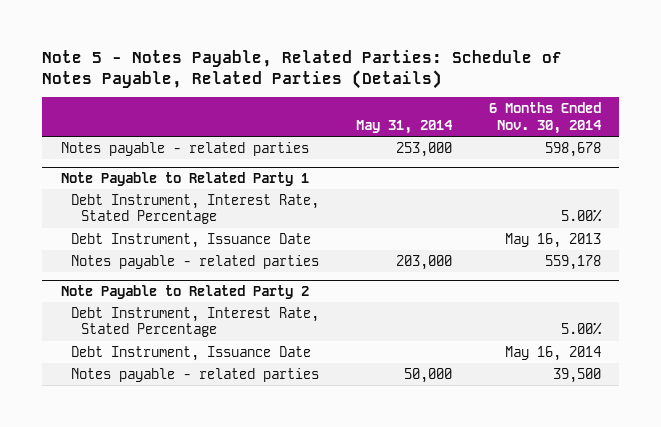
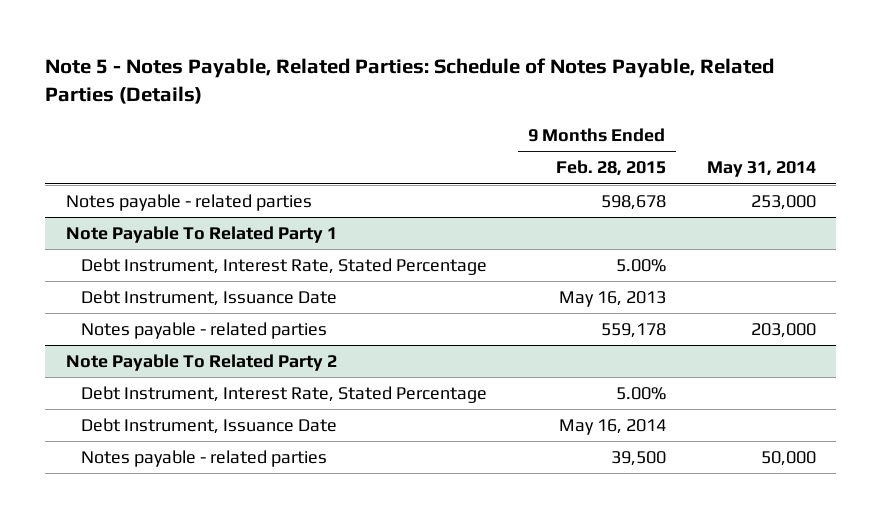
- | May 31, 2014 | 6 Months Ended Nov. 30, 2014
+ | 9 Months Ended Feb. 28, 2015 | May 31, 2014
- Note Payable to Related Party 1
+ Note Payable To Related Party 1
- Note Payable to Related Party 2
+ Note Payable To Related Party 2

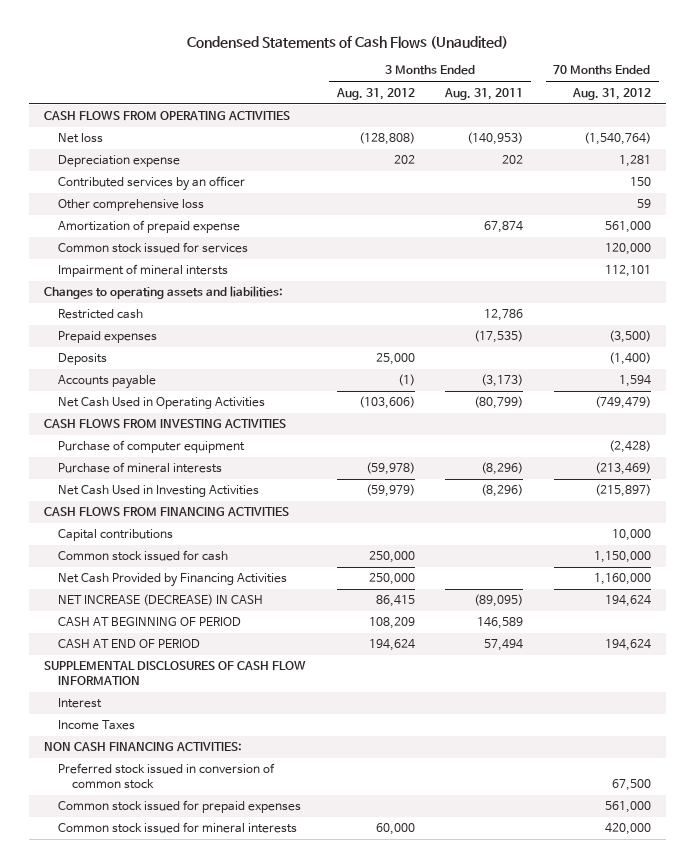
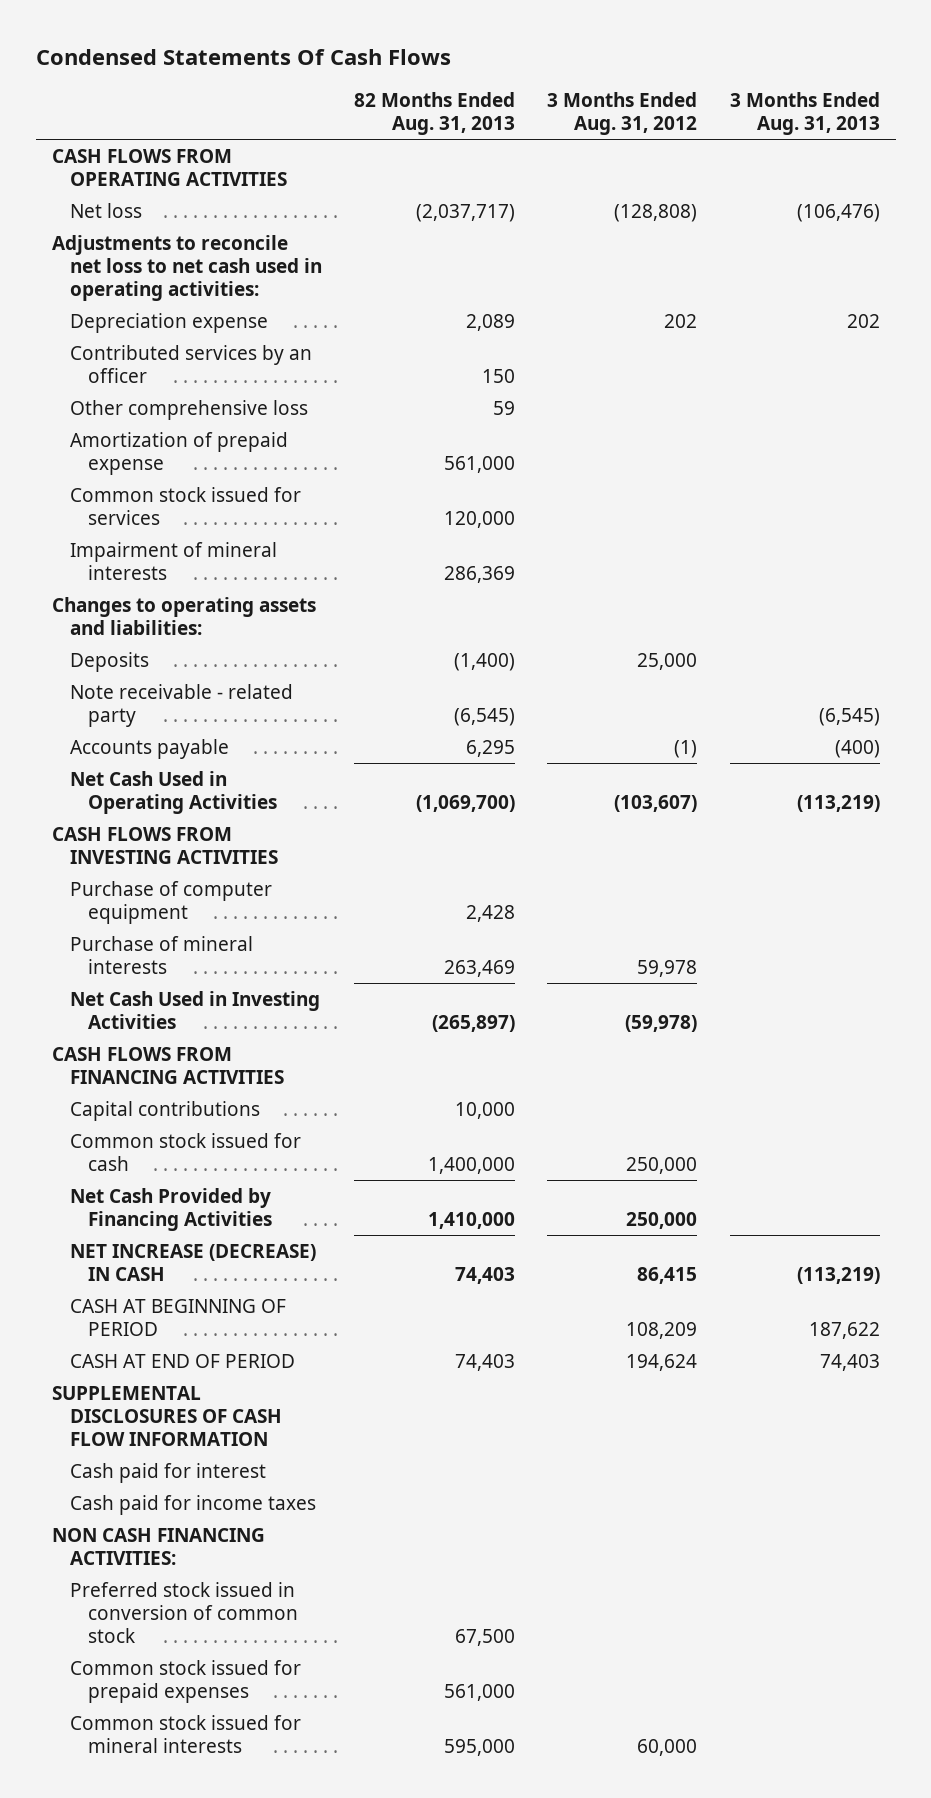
- Condensed Statements of Cash Flows (Unaudited)
+ Condensed Statements Of Cash Flows
- | 3 Months Ended Aug. 31, 2012 | 3 Months Ended Aug. 31, 2011 | 70 Months Ended Aug. 31, 2012
+ | 82 Months Ended Aug. 31, 2013 | 3 Months Ended Aug. 31, 2012 | 3 Months Ended Aug. 31, 2013
+ Adjustments to reconcile net loss to net cash used in operating activities:
- Impairment of mineral intersts | | | 112,101
+ Impairment of mineral interests | 286,369 | |
- Restricted cash | | 12,786 |
- Prepaid expenses | | (17,535) | (3,500)
+ Note receivable - related party | (6,545) | | (6,545)
- Net Cash Used in Operating Activities | (103,606) | (80,799) | (749,479)
+ Net Cash Used in Operating Activities | (1,069,700) | (103,607) | (113,219)
- Purchase of mineral interests | (59,978) | (8,296) | (213,469)
- Net Cash Used in Investing Activities | (59,979) | (8,296) | (215,897)
+ Purchase of mineral interests | 263,469 | 59,978 |
+ Net Cash Used in Investing Activities | (265,897) | (59,978) |
- Interest
- Income Taxes
+ Cash paid for interest
+ Cash paid for income taxes

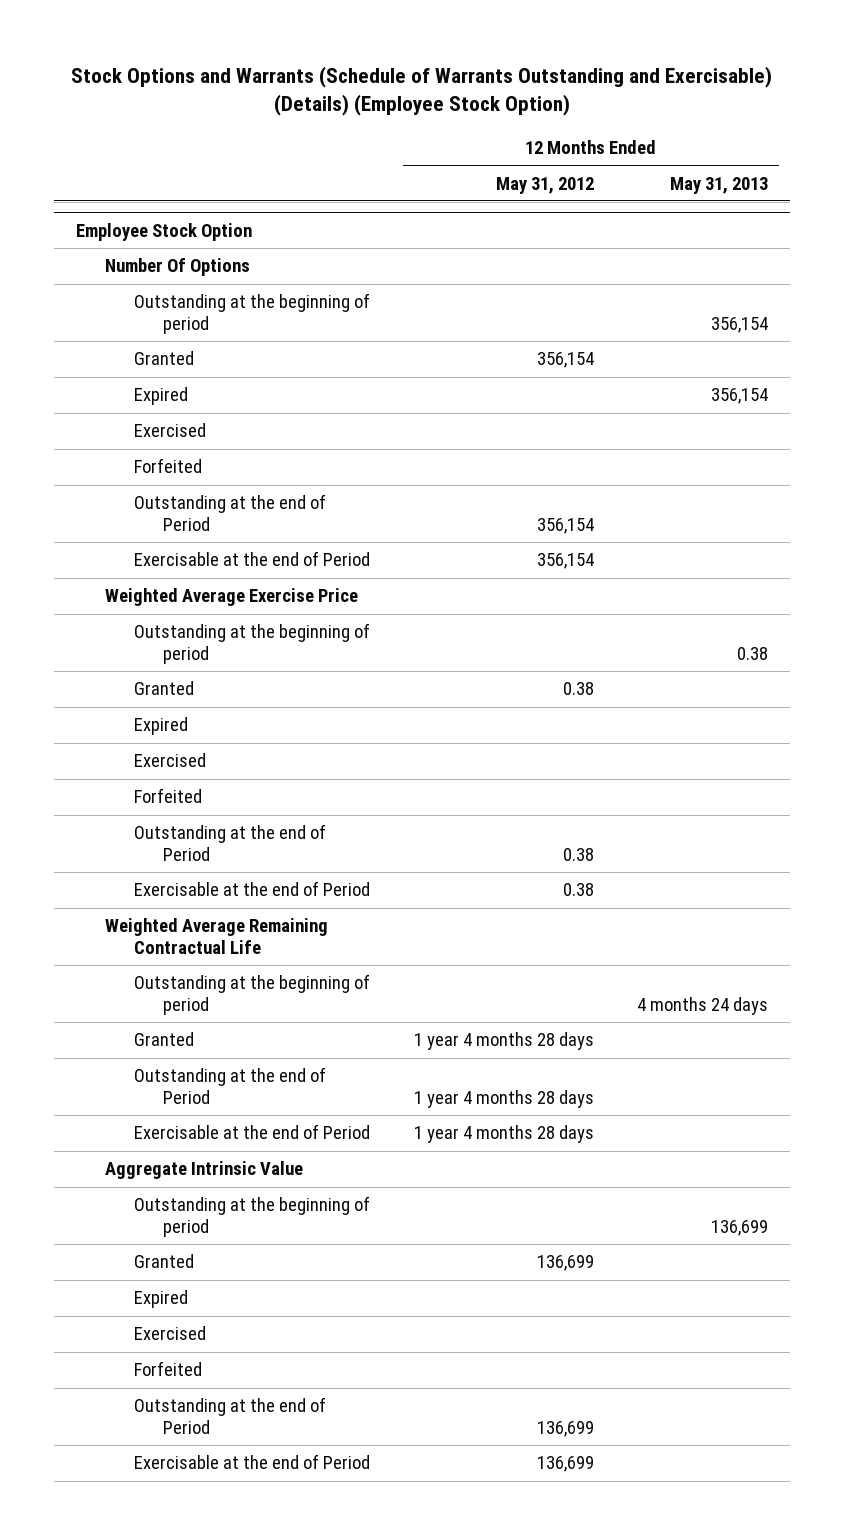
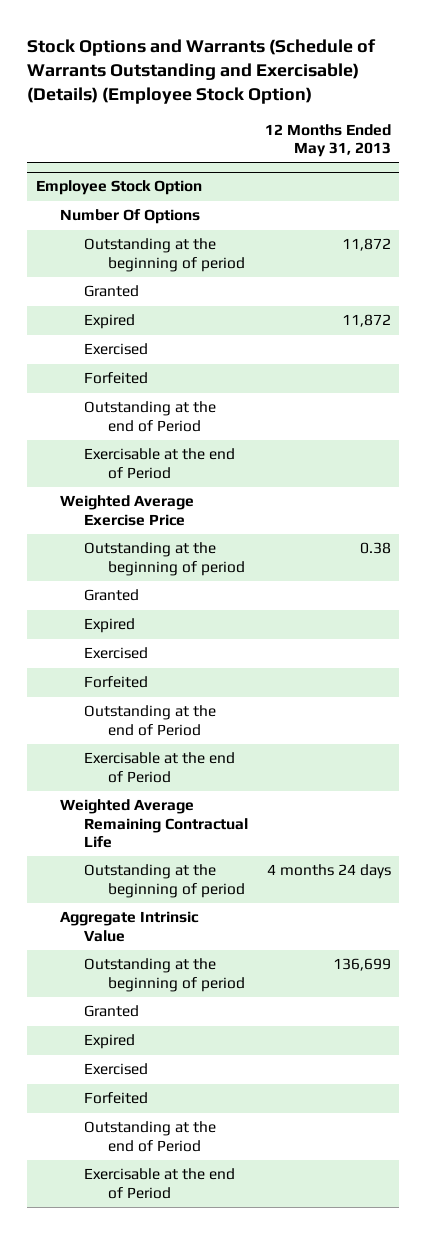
- | 12 Months Ended May 31, 2012 | 12 Months Ended May 31, 2013
+ | 12 Months Ended May 31, 2013
@ Employee Stock Option
- Outstanding at the beginning of period | | 356,154
+ Outstanding at the beginning of period | 11,872
- Expired | | 356,154
+ Expired | 11,872
- Granted | 1 year 4 months 28 days |
- Outstanding at the end of Period | 1 year 4 months 28 days |
- Exercisable at the end of Period | 1 year 4 months 28 days |

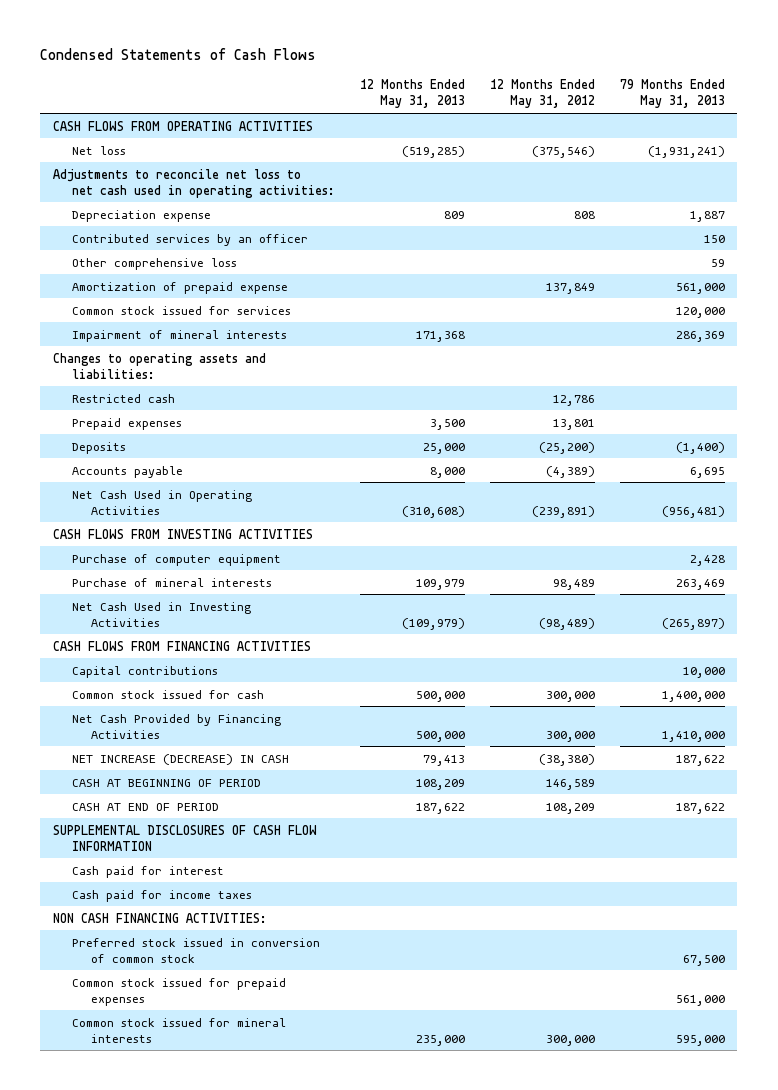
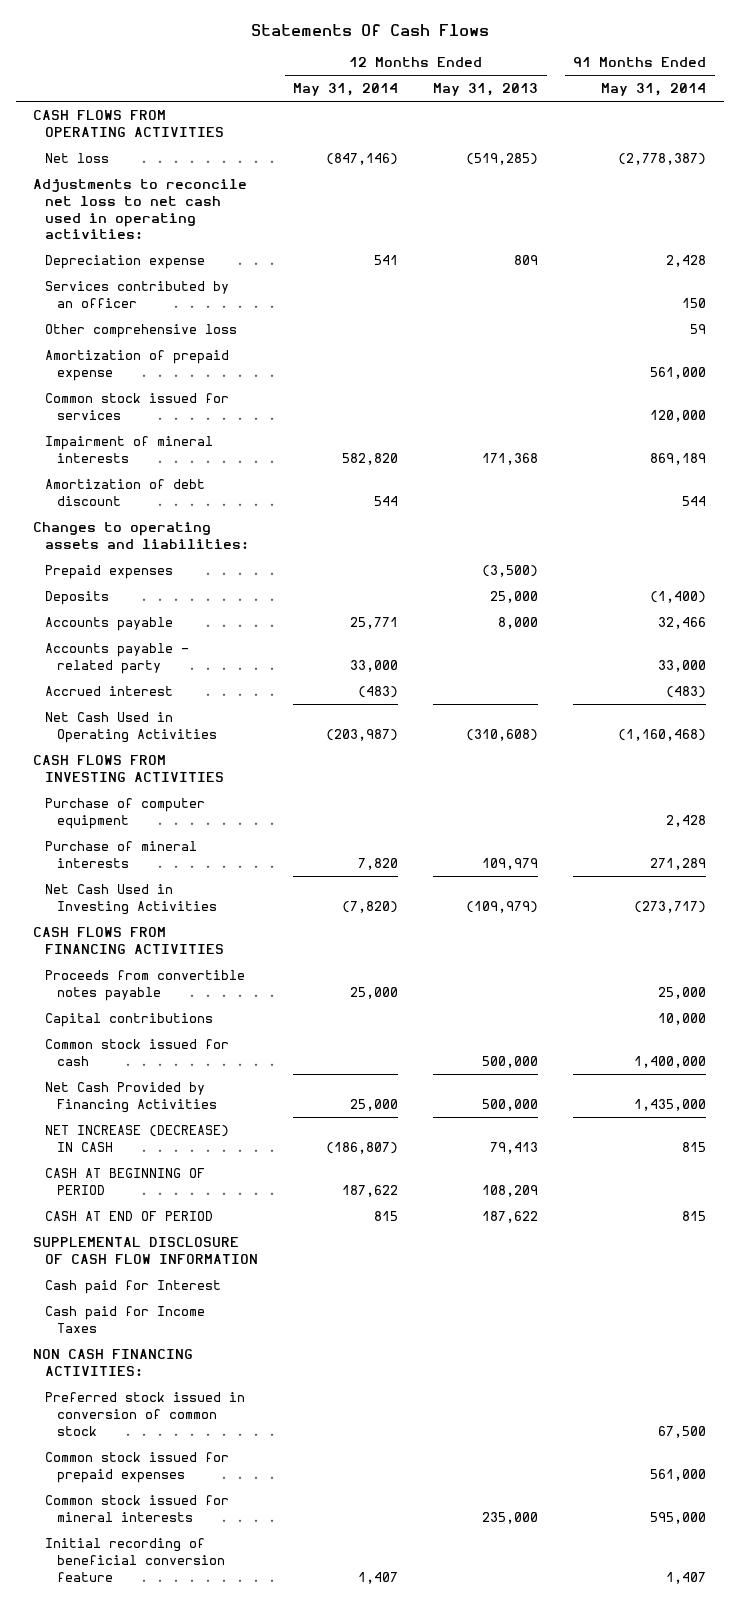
- Condensed Statements of Cash Flows
+ Statements Of Cash Flows
- | 12 Months Ended May 31, 2013 | 12 Months Ended May 31, 2012 | 79 Months Ended May 31, 2013
+ | 12 Months Ended May 31, 2014 | 12 Months Ended May 31, 2013 | 91 Months Ended May 31, 2014
- Contributed services by an officer | | | 150
+ Services contributed by an officer | | | 150
+ Amortization of debt discount | 544 | | 544
- Restricted cash | | 12,786 |
- Prepaid expenses | 3,500 | 13,801 |
+ Prepaid expenses | | (3,500) |
+ Accounts payable - related party | 33,000 | | 33,000
+ Accrued interest | (483) | | (483)
+ Proceeds from convertible notes payable | 25,000 | | 25,000
- SUPPLEMENTAL DISCLOSURES OF CASH FLOW INFORMATION
- Cash paid for interest
- Cash paid for income taxes
+ SUPPLEMENTAL DISCLOSURE OF CASH FLOW INFORMATION
+ Cash paid for Interest
+ Cash paid for Income Taxes
+ Initial recording of beneficial conversion feature | 1,407 | | 1,407

